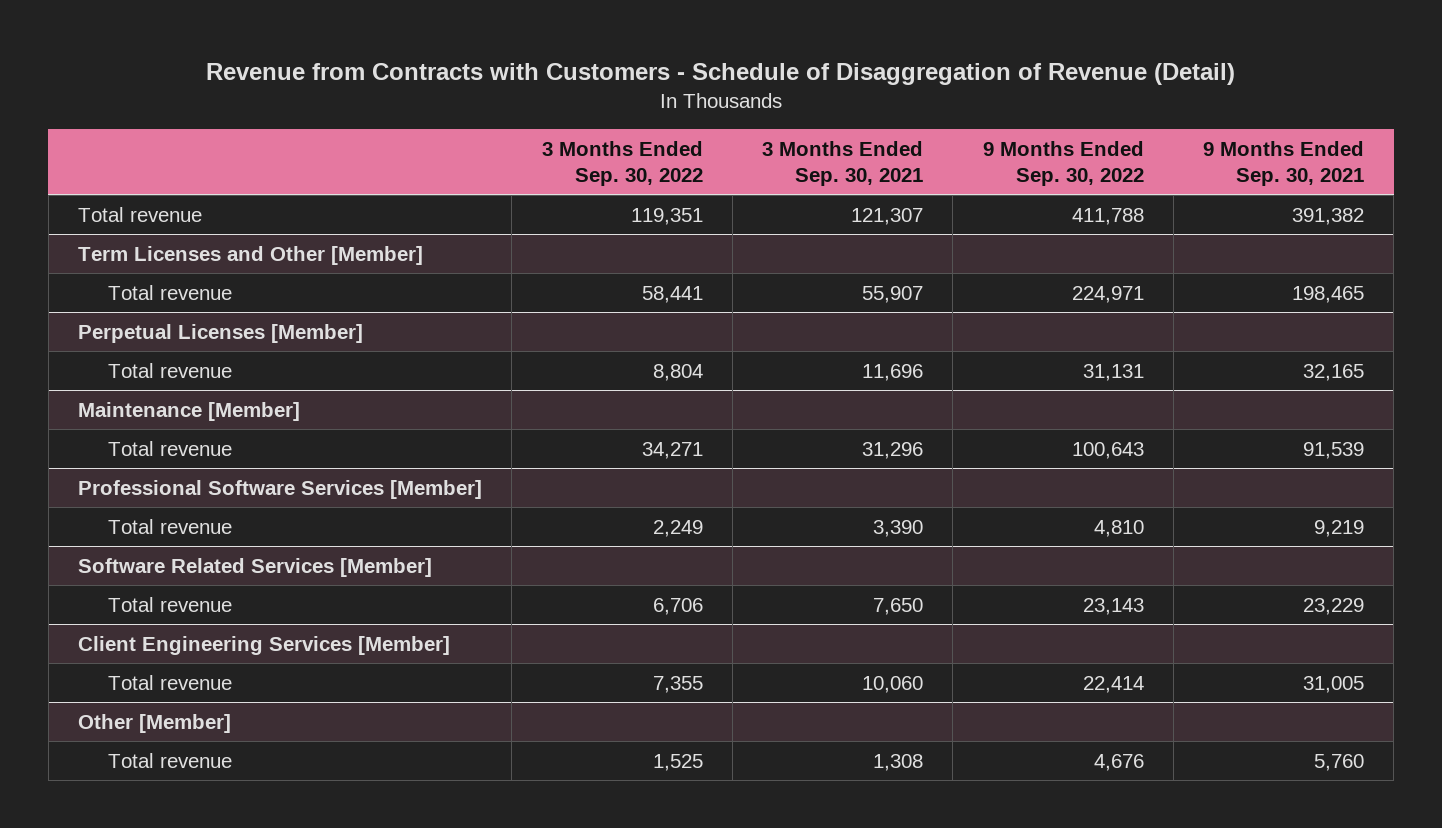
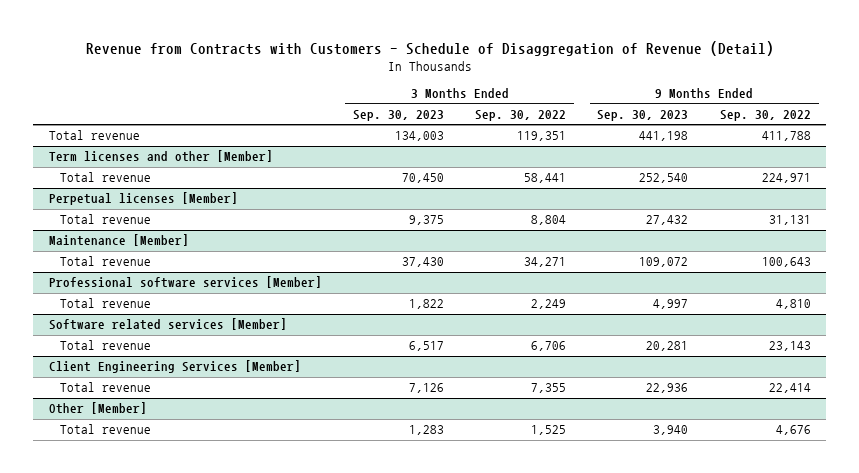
- | 3 Months Ended Sep. 30, 2022 | 3 Months Ended Sep. 30, 2021 | 9 Months Ended Sep. 30, 2022 | 9 Months Ended Sep. 30, 2021
+ | 3 Months Ended Sep. 30, 2023 | 3 Months Ended Sep. 30, 2022 | 9 Months Ended Sep. 30, 2023 | 9 Months Ended Sep. 30, 2022
- Term Licenses and Other [Member]
+ Term licenses and other [Member]
- Perpetual Licenses [Member]
+ Perpetual licenses [Member]
- Professional Software Services [Member]
+ Professional software services [Member]
- Software Related Services [Member]
+ Software related services [Member]

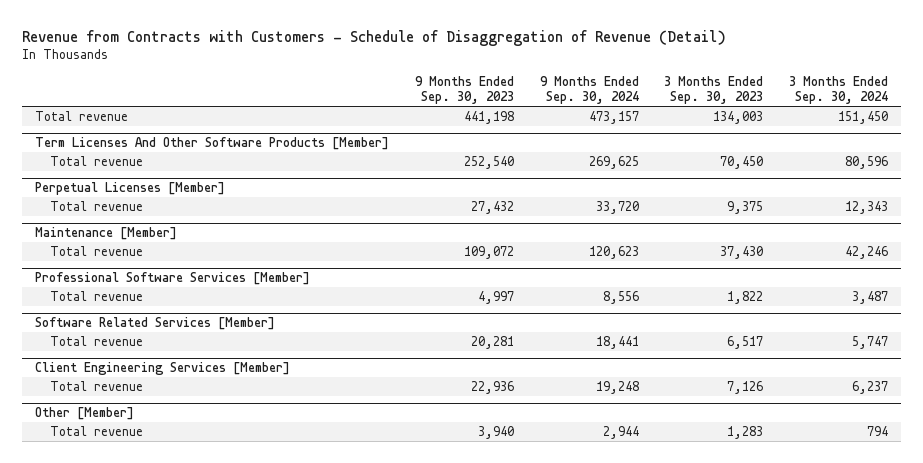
- | 3 Months Ended Sep. 30, 2023 | 3 Months Ended Sep. 30, 2022 | 9 Months Ended Sep. 30, 2023 | 9 Months Ended Sep. 30, 2022
+ | 9 Months Ended Sep. 30, 2023 | 9 Months Ended Sep. 30, 2024 | 3 Months Ended Sep. 30, 2023 | 3 Months Ended Sep. 30, 2024
- Term licenses and other [Member]
+ Term Licenses And Other Software Products [Member]
- Perpetual licenses [Member]
+ Perpetual Licenses [Member]
- Professional software services [Member]
+ Professional Software Services [Member]
- Software related services [Member]
+ Software Related Services [Member]

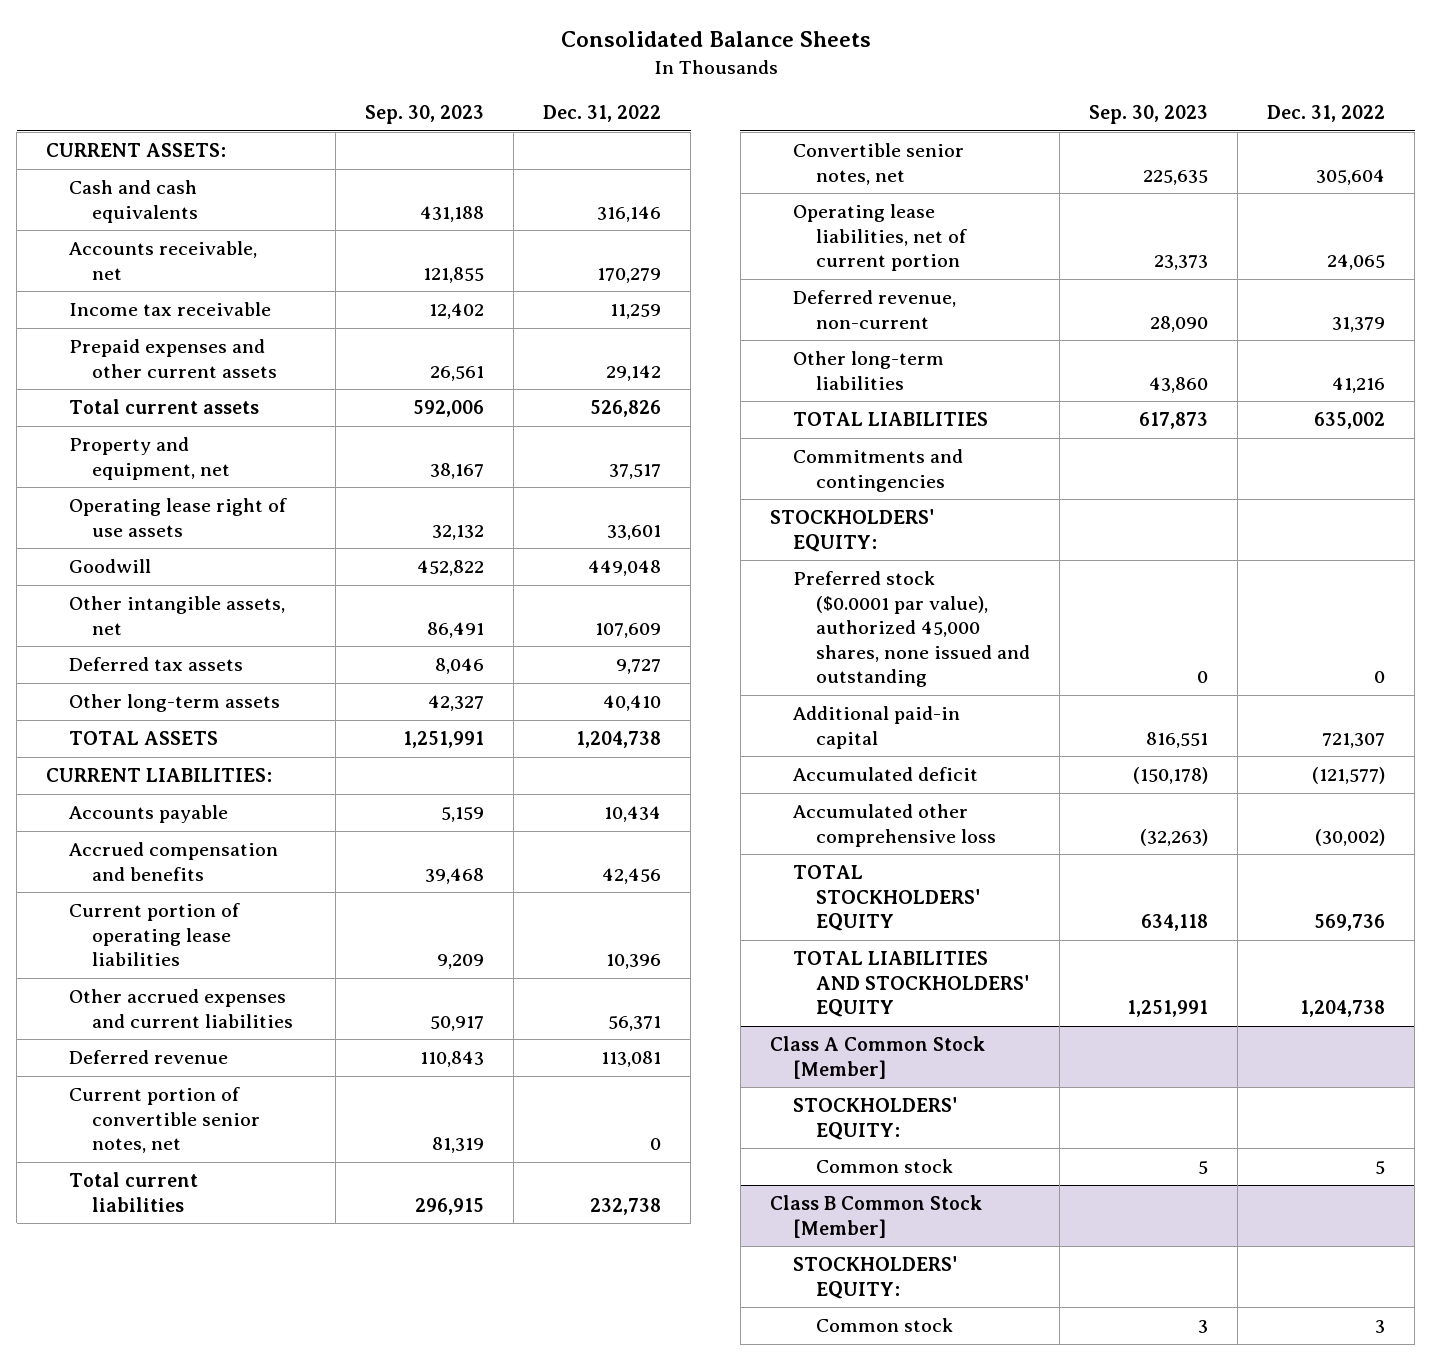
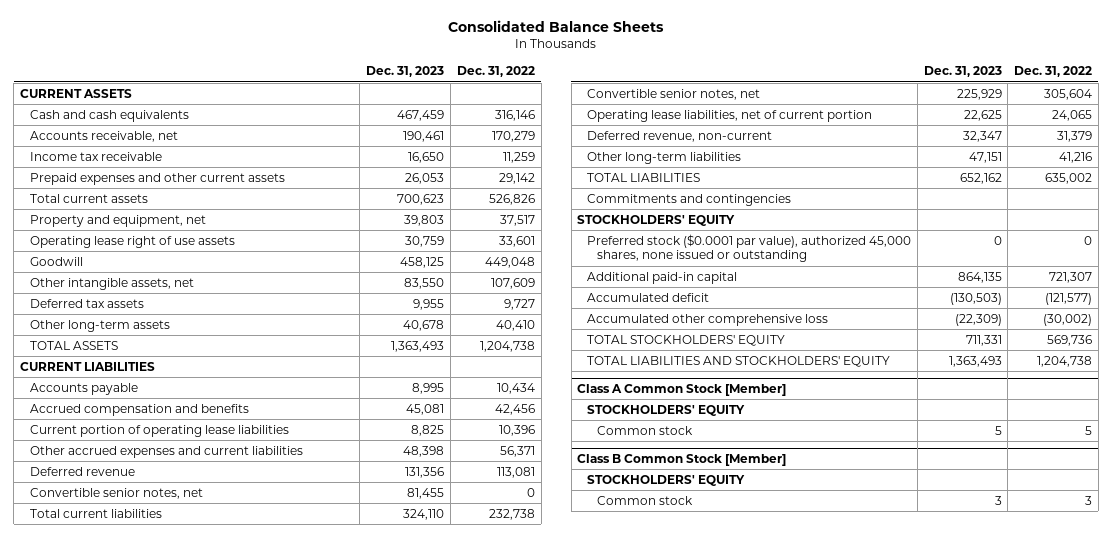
- | Sep. 30, 2023 | Dec. 31, 2022
+ | Dec. 31, 2023 | Dec. 31, 2022
- CURRENT ASSETS:
+ CURRENT ASSETS
- CURRENT LIABILITIES:
+ CURRENT LIABILITIES
- Current portion of convertible senior notes, net | 81,319 | 0
+ Convertible senior notes, net | 81,455 | 0
- STOCKHOLDERS' EQUITY:
- Preferred stock ($0.0001 par value), authorized 45,000 shares, none issued and outstanding | 0 | 0
+ STOCKHOLDERS' EQUITY
+ Preferred stock ($0.0001 par value), authorized 45,000 shares, none issued or outstanding | 0 | 0
@ Class A Common Stock [Member]
- STOCKHOLDERS' EQUITY:
+ STOCKHOLDERS' EQUITY
@ Class B Common Stock [Member]
- STOCKHOLDERS' EQUITY:
+ STOCKHOLDERS' EQUITY

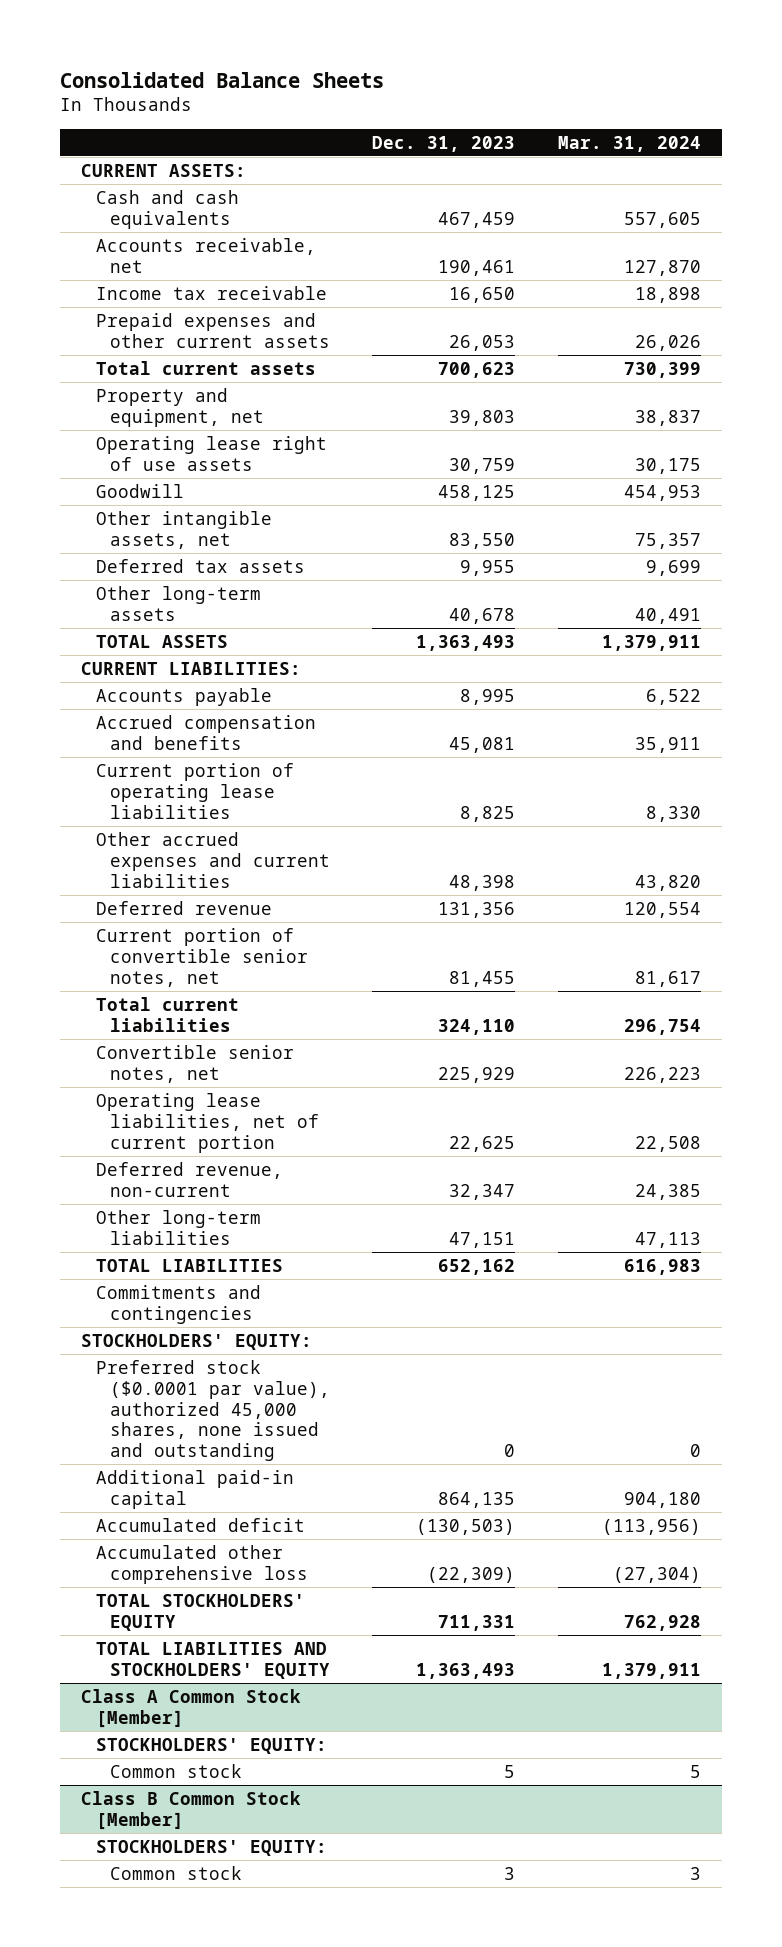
- | Dec. 31, 2023 | Dec. 31, 2022
+ | Dec. 31, 2023 | Mar. 31, 2024
- CURRENT ASSETS
+ CURRENT ASSETS:
- CURRENT LIABILITIES
+ CURRENT LIABILITIES:
- Convertible senior notes, net | 81,455 | 0
+ Current portion of convertible senior notes, net | 81,455 | 81,617
- STOCKHOLDERS' EQUITY
- Preferred stock ($0.0001 par value), authorized 45,000 shares, none issued or outstanding | 0 | 0
+ STOCKHOLDERS' EQUITY:
+ Preferred stock ($0.0001 par value), authorized 45,000 shares, none issued and outstanding | 0 | 0
@ Class A Common Stock [Member]
- STOCKHOLDERS' EQUITY
+ STOCKHOLDERS' EQUITY:
@ Class B Common Stock [Member]
- STOCKHOLDERS' EQUITY
+ STOCKHOLDERS' EQUITY:

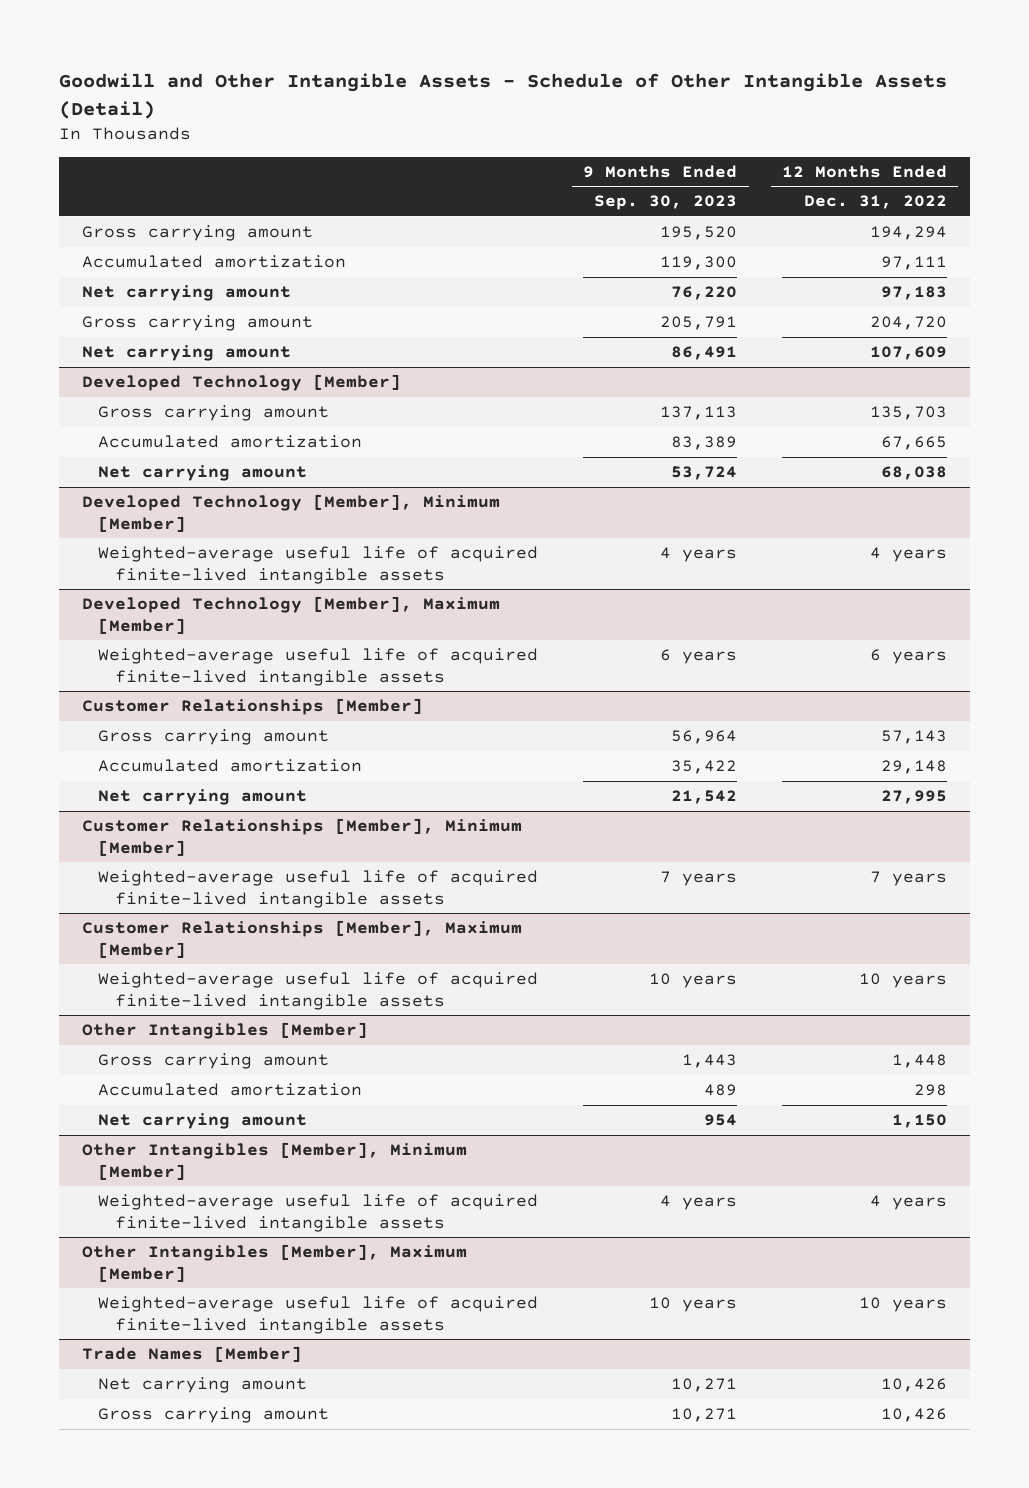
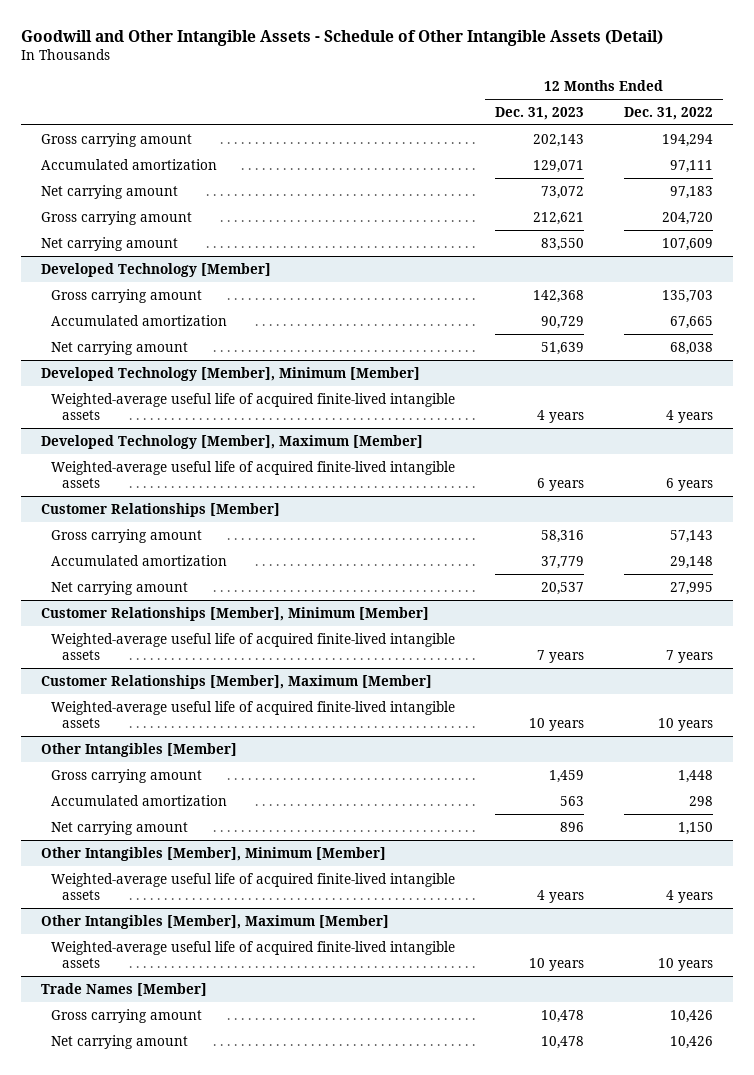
- | 9 Months Ended Sep. 30, 2023 | 12 Months Ended Dec. 31, 2022
+ | 12 Months Ended Dec. 31, 2023 | 12 Months Ended Dec. 31, 2022
@ Trade Names [Member]
moved down: Net carrying amount | 10,478 | 10,426

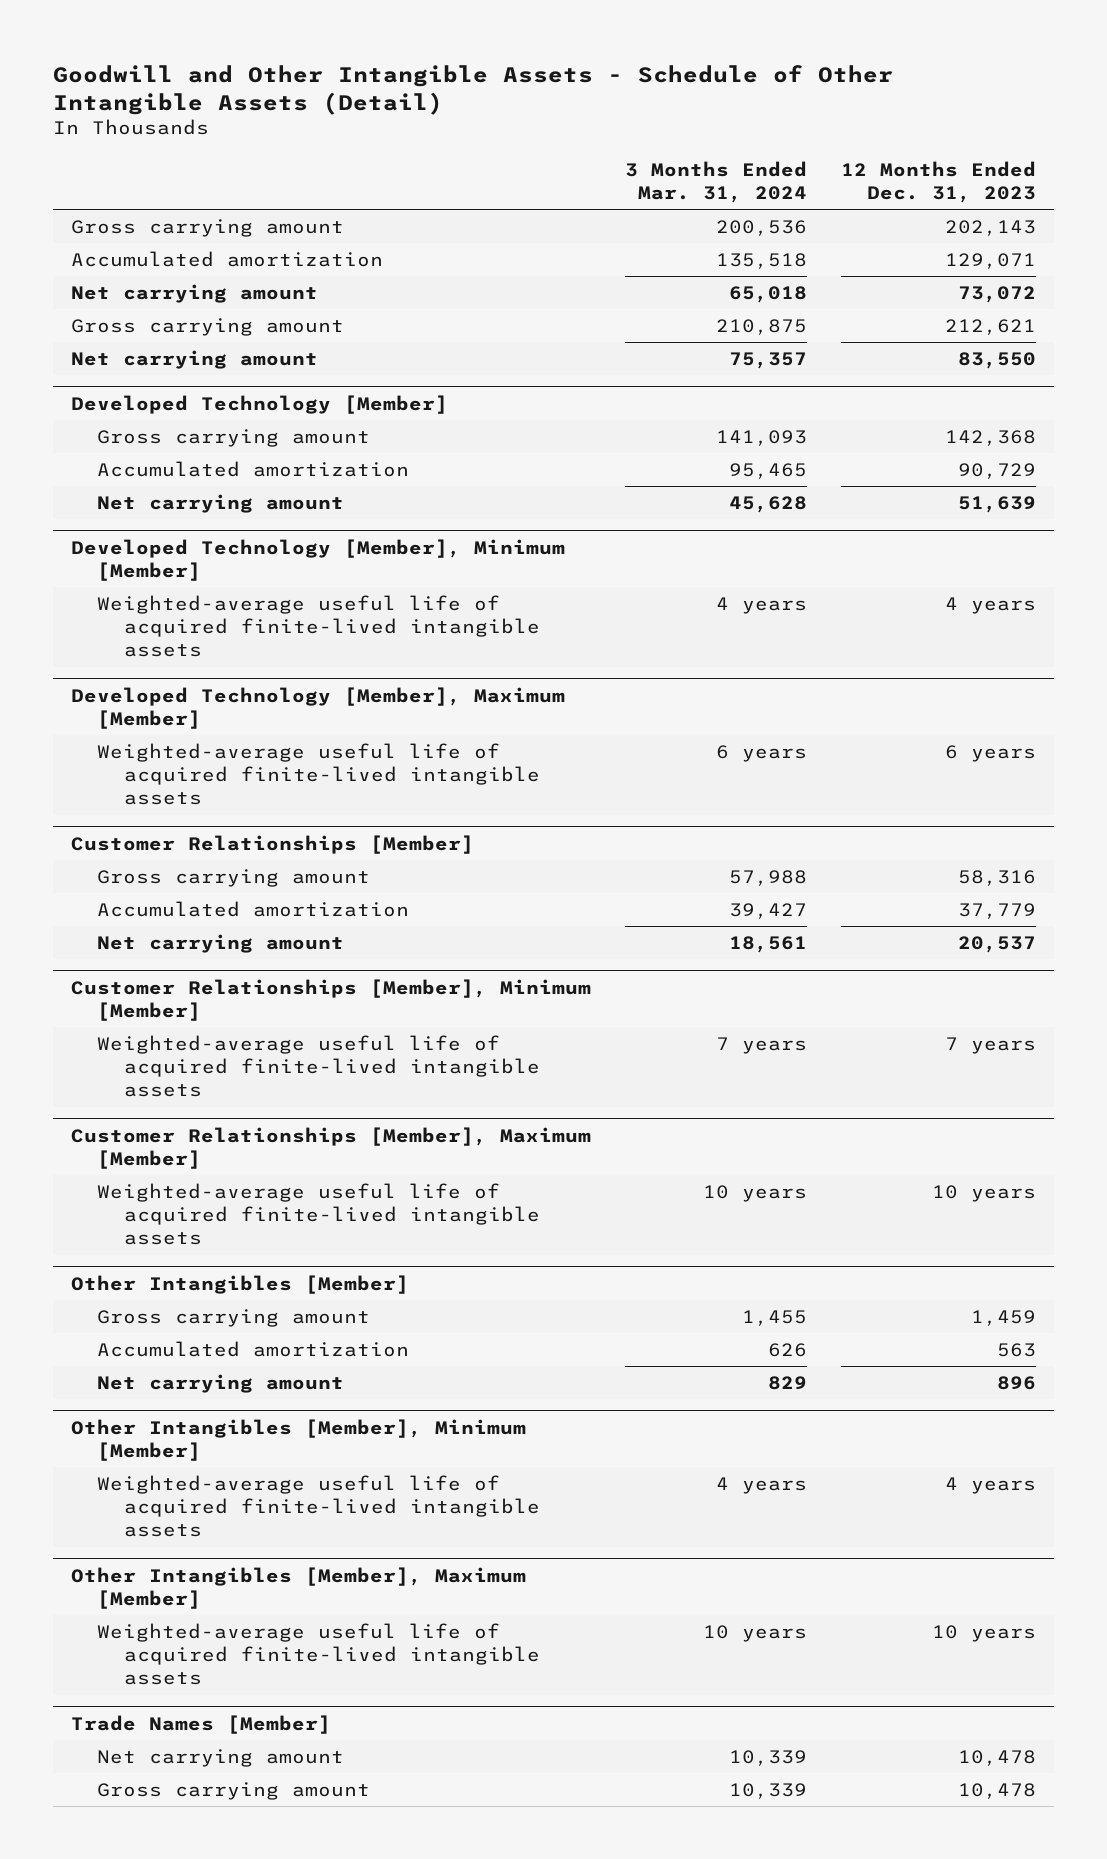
- | 12 Months Ended Dec. 31, 2023 | 12 Months Ended Dec. 31, 2022
+ | 3 Months Ended Mar. 31, 2024 | 12 Months Ended Dec. 31, 2023
@ Trade Names [Member]
moved down: Gross carrying amount | 10,339 | 10,478

